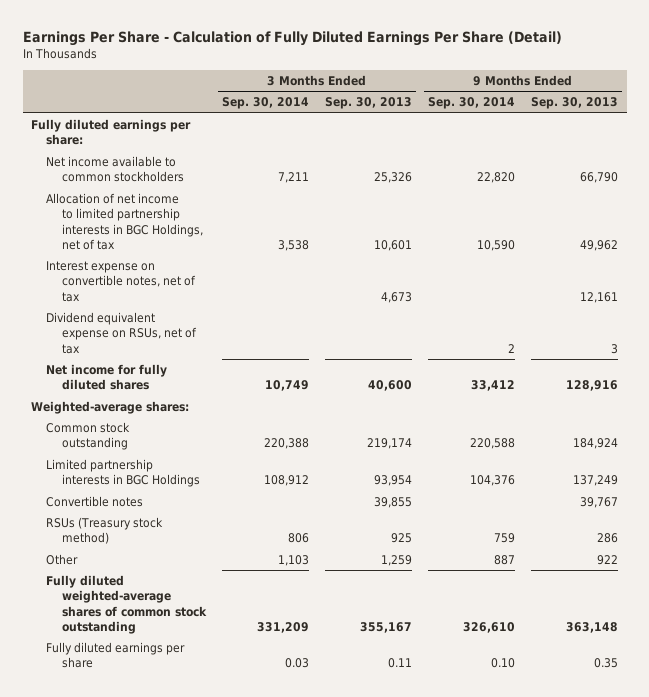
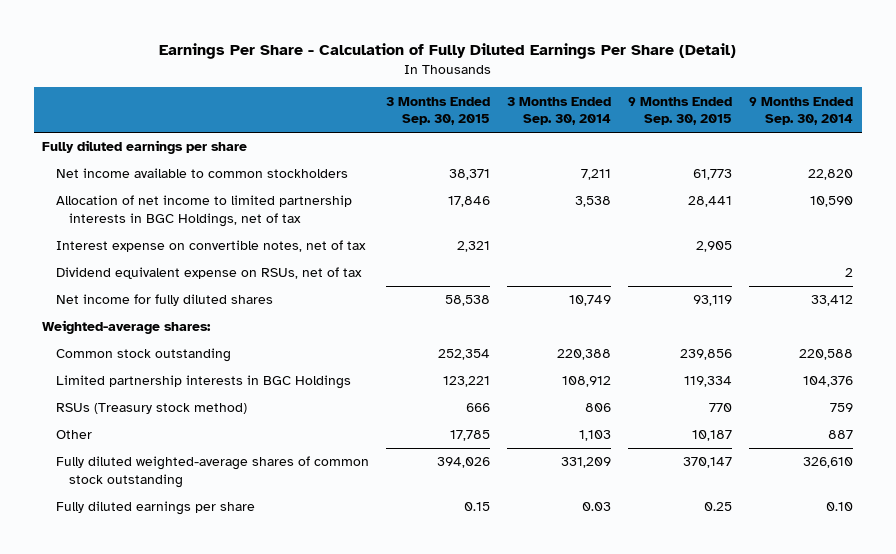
- | 3 Months Ended Sep. 30, 2014 | 3 Months Ended Sep. 30, 2013 | 9 Months Ended Sep. 30, 2014 | 9 Months Ended Sep. 30, 2013
+ | 3 Months Ended Sep. 30, 2015 | 3 Months Ended Sep. 30, 2014 | 9 Months Ended Sep. 30, 2015 | 9 Months Ended Sep. 30, 2014
- Fully diluted earnings per share:
+ Fully diluted earnings per share
- Convertible notes | | 39,855 | | 39,767

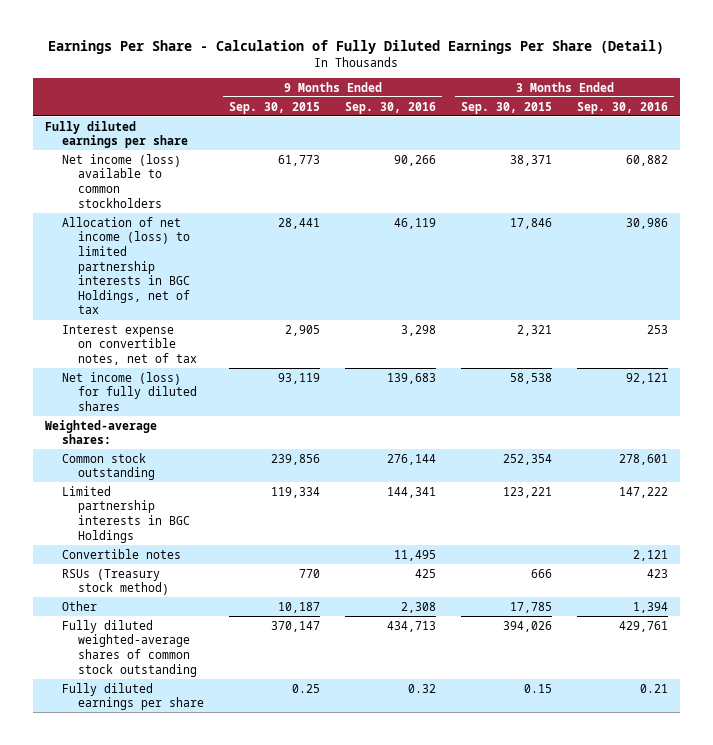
- | 3 Months Ended Sep. 30, 2015 | 3 Months Ended Sep. 30, 2014 | 9 Months Ended Sep. 30, 2015 | 9 Months Ended Sep. 30, 2014
+ | 9 Months Ended Sep. 30, 2015 | 9 Months Ended Sep. 30, 2016 | 3 Months Ended Sep. 30, 2015 | 3 Months Ended Sep. 30, 2016
- Net income available to common stockholders | 38,371 | 7,211 | 61,773 | 22,820
- Allocation of net income to limited partnership interests in BGC Holdings, net of tax | 17,846 | 3,538 | 28,441 | 10,590
+ Net income (loss) available to common stockholders | 61,773 | 90,266 | 38,371 | 60,882
+ Allocation of net income (loss) to limited partnership interests in BGC Holdings, net of tax | 28,441 | 46,119 | 17,846 | 30,986
- Dividend equivalent expense on RSUs, net of tax | | | | 2
- Net income for fully diluted shares | 58,538 | 10,749 | 93,119 | 33,412
+ Net income (loss) for fully diluted shares | 93,119 | 139,683 | 58,538 | 92,121
+ Convertible notes | | 11,495 | | 2,121

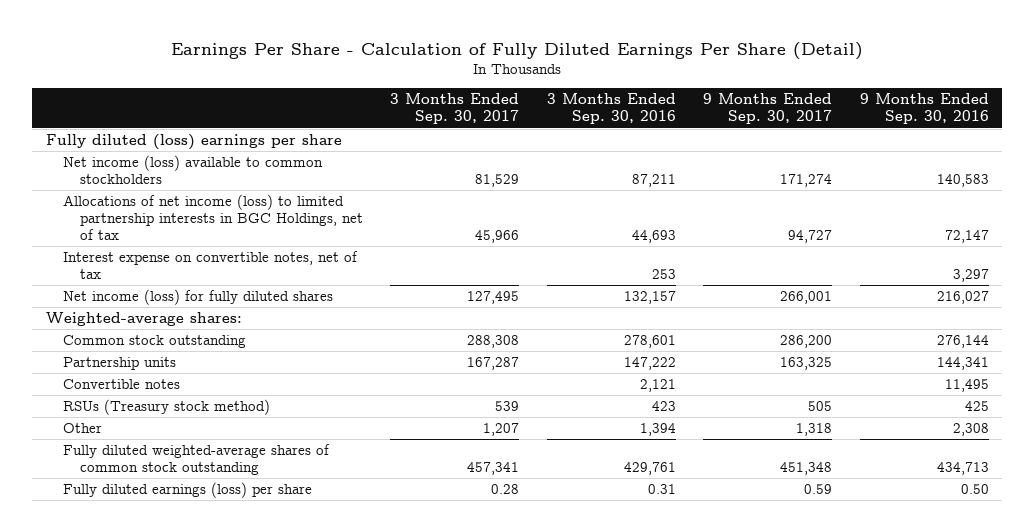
- | 9 Months Ended Sep. 30, 2015 | 9 Months Ended Sep. 30, 2016 | 3 Months Ended Sep. 30, 2015 | 3 Months Ended Sep. 30, 2016
+ | 3 Months Ended Sep. 30, 2017 | 3 Months Ended Sep. 30, 2016 | 9 Months Ended Sep. 30, 2017 | 9 Months Ended Sep. 30, 2016
- Fully diluted earnings per share
- Net income (loss) available to common stockholders | 61,773 | 90,266 | 38,371 | 60,882
- Allocation of net income (loss) to limited partnership interests in BGC Holdings, net of tax | 28,441 | 46,119 | 17,846 | 30,986
- Interest expense on convertible notes, net of tax | 2,905 | 3,298 | 2,321 | 253
- Net income (loss) for fully diluted shares | 93,119 | 139,683 | 58,538 | 92,121
+ Fully diluted (loss) earnings per share
+ Net income (loss) available to common stockholders | 81,529 | 87,211 | 171,274 | 140,583
+ Allocations of net income (loss) to limited partnership interests in BGC Holdings, net of tax | 45,966 | 44,693 | 94,727 | 72,147
+ Interest expense on convertible notes, net of tax | | 253 | | 3,297
+ Net income (loss) for fully diluted shares | 127,495 | 132,157 | 266,001 | 216,027
- Limited partnership interests in BGC Holdings | 119,334 | 144,341 | 123,221 | 147,222
+ Partnership units | 167,287 | 147,222 | 163,325 | 144,341
- Fully diluted earnings per share | 0.25 | 0.32 | 0.15 | 0.21
+ Fully diluted earnings (loss) per share | 0.28 | 0.31 | 0.59 | 0.50

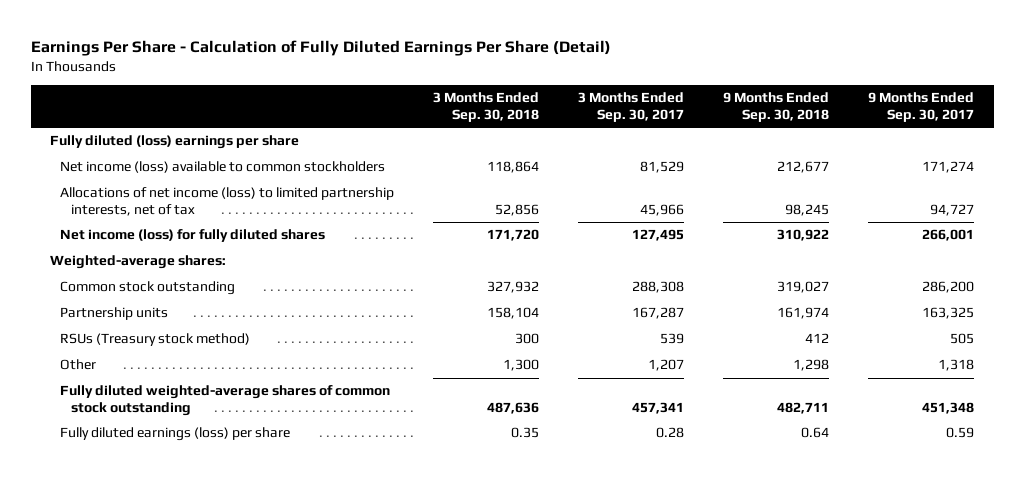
- | 3 Months Ended Sep. 30, 2017 | 3 Months Ended Sep. 30, 2016 | 9 Months Ended Sep. 30, 2017 | 9 Months Ended Sep. 30, 2016
+ | 3 Months Ended Sep. 30, 2018 | 3 Months Ended Sep. 30, 2017 | 9 Months Ended Sep. 30, 2018 | 9 Months Ended Sep. 30, 2017
- Allocations of net income (loss) to limited partnership interests in BGC Holdings, net of tax | 45,966 | 44,693 | 94,727 | 72,147
- Interest expense on convertible notes, net of tax | | 253 | | 3,297
+ Allocations of net income (loss) to limited partnership interests, net of tax | 52,856 | 45,966 | 98,245 | 94,727
- Convertible notes | | 2,121 | | 11,495

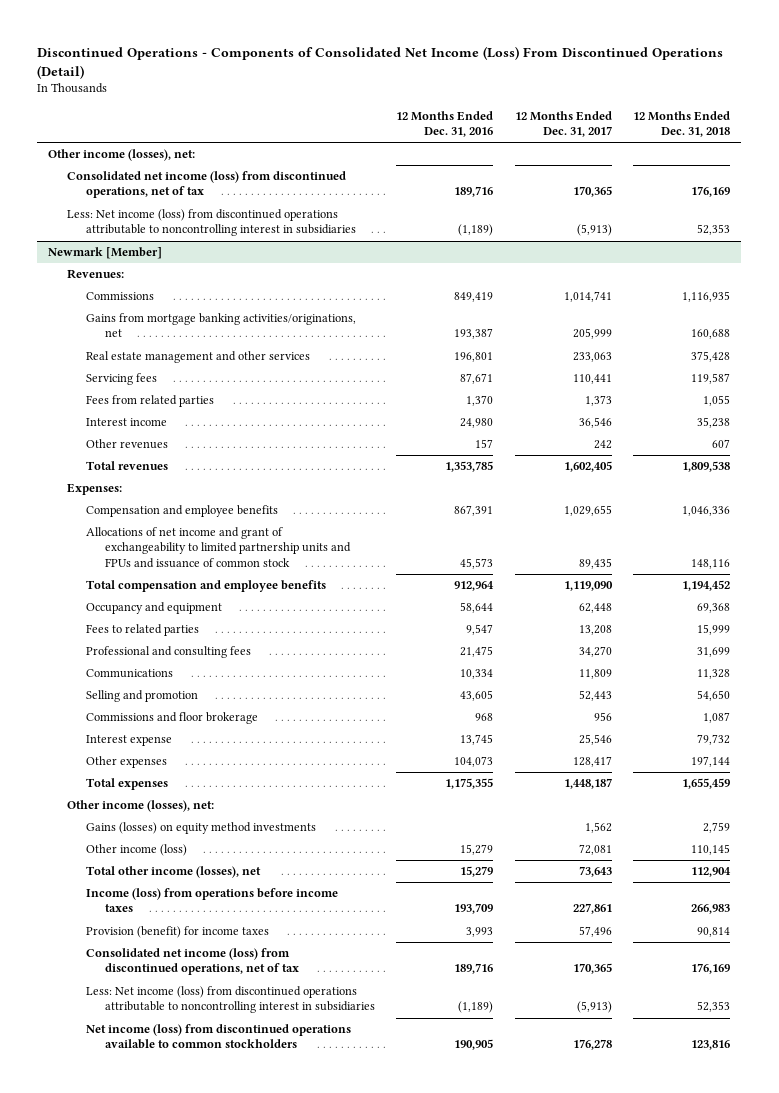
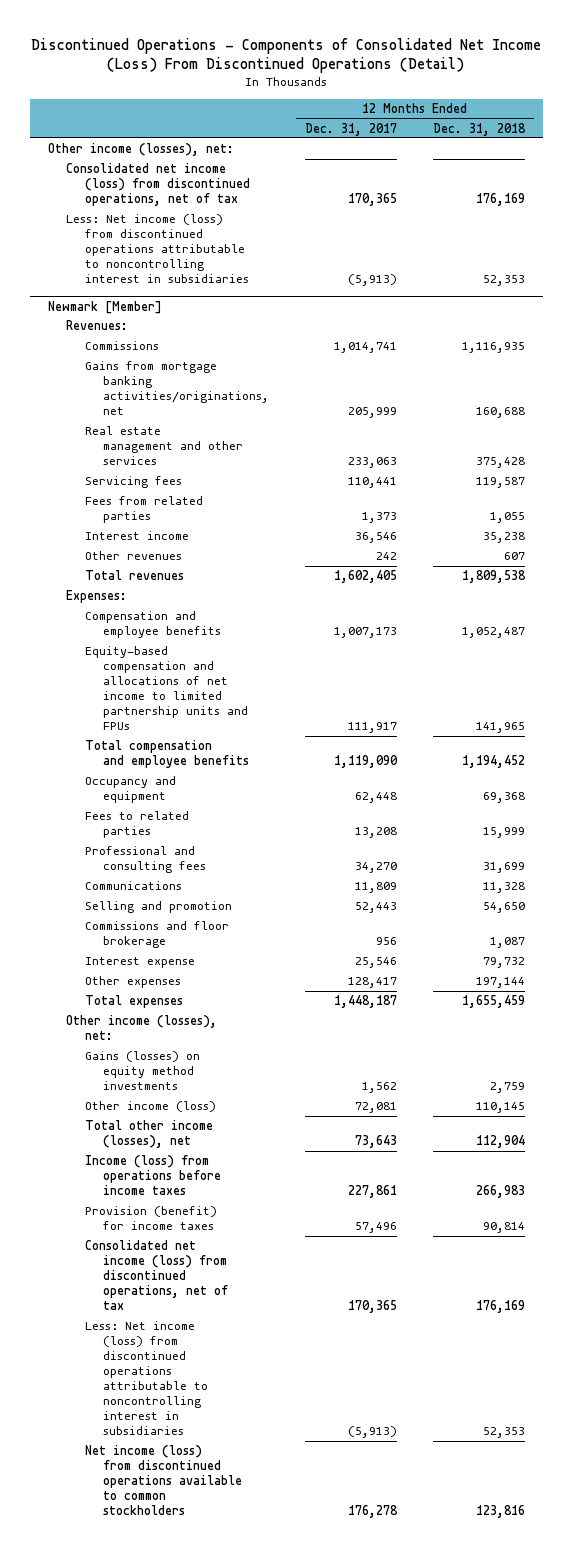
- | 12 Months Ended Dec. 31, 2016 | 12 Months Ended Dec. 31, 2017 | 12 Months Ended Dec. 31, 2018
+ | 12 Months Ended Dec. 31, 2017 | 12 Months Ended Dec. 31, 2018
@ Newmark [Member]
- Compensation and employee benefits | 867,391 | 1,029,655 | 1,046,336
- Allocations of net income and grant of exchangeability to limited partnership units and FPUs and issuance of common stock | 45,573 | 89,435 | 148,116
+ Compensation and employee benefits | 1,007,173 | 1,052,487
+ Equity-based compensation and allocations of net income to limited partnership units and FPUs | 111,917 | 141,965

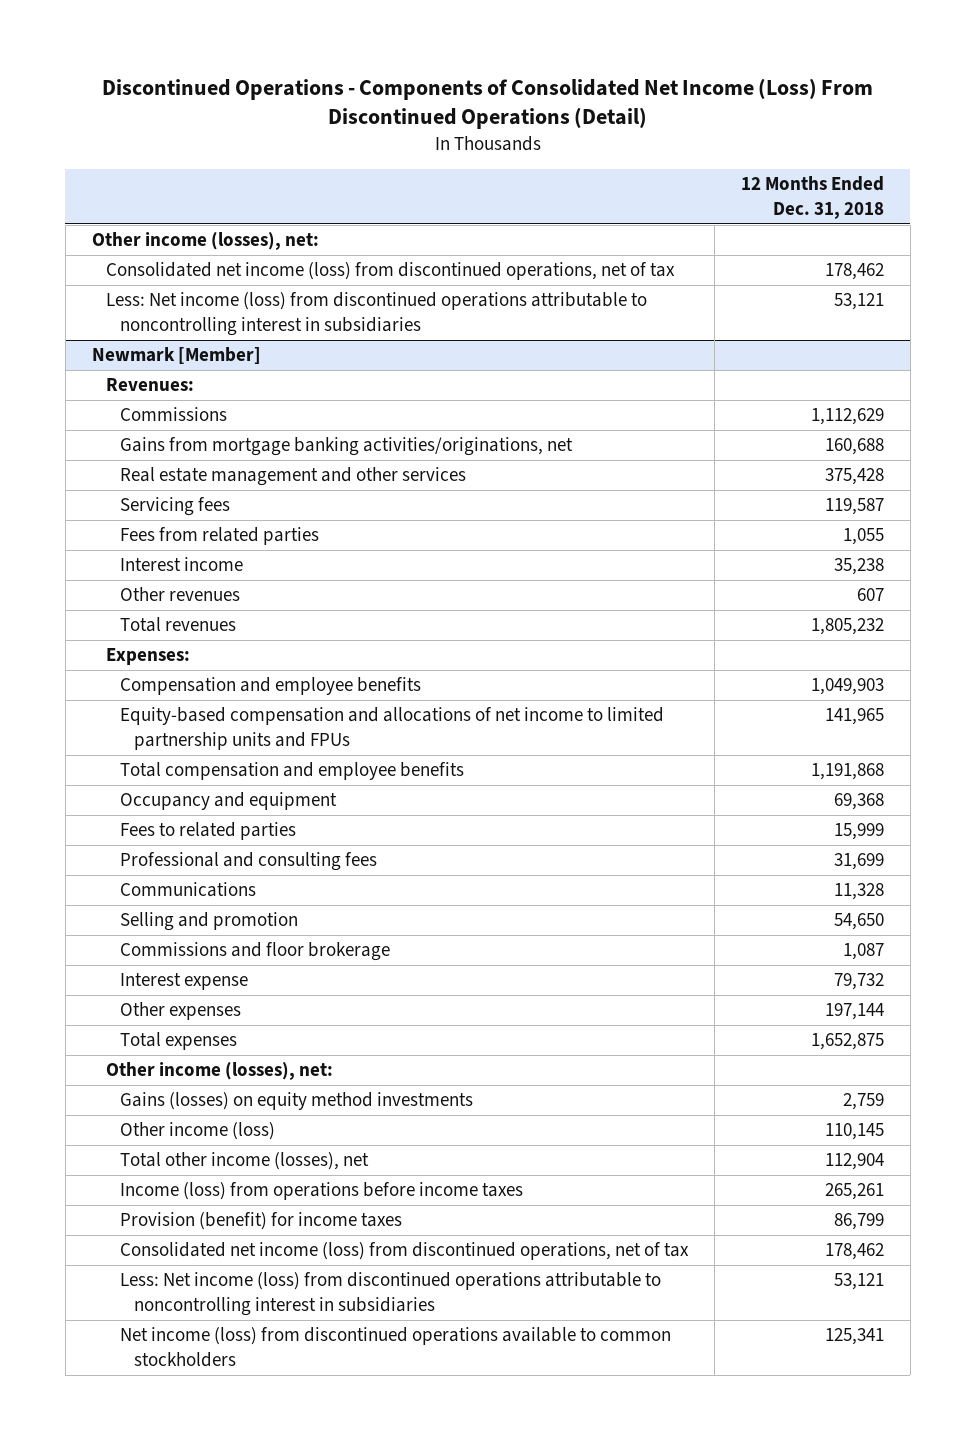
- | 12 Months Ended Dec. 31, 2017 | 12 Months Ended Dec. 31, 2018
+ | 12 Months Ended Dec. 31, 2018
- Consolidated net income (loss) from discontinued operations, net of tax | 170,365 | 176,169
- Less: Net income (loss) from discontinued operations attributable to noncontrolling interest in subsidiaries | (5,913) | 52,353
+ Consolidated net income (loss) from discontinued operations, net of tax | 178,462
+ Less: Net income (loss) from discontinued operations attributable to noncontrolling interest in subsidiaries | 53,121
@ Newmark [Member]
- Commissions | 1,014,741 | 1,116,935
+ Commissions | 1,112,629
- Total revenues | 1,602,405 | 1,809,538
+ Total revenues | 1,805,232
- Compensation and employee benefits | 1,007,173 | 1,052,487
+ Compensation and employee benefits | 1,049,903
- Total compensation and employee benefits | 1,119,090 | 1,194,452
+ Total compensation and employee benefits | 1,191,868
- Total expenses | 1,448,187 | 1,655,459
+ Total expenses | 1,652,875
- Income (loss) from operations before income taxes | 227,861 | 266,983
- Provision (benefit) for income taxes | 57,496 | 90,814
- Consolidated net income (loss) from discontinued operations, net of tax | 170,365 | 176,169
- Less: Net income (loss) from discontinued operations attributable to noncontrolling interest in subsidiaries | (5,913) | 52,353
- Net income (loss) from discontinued operations available to common stockholders | 176,278 | 123,816
+ Income (loss) from operations before income taxes | 265,261
+ Provision (benefit) for income taxes | 86,799
+ Consolidated net income (loss) from discontinued operations, net of tax | 178,462
+ Less: Net income (loss) from discontinued operations attributable to noncontrolling interest in subsidiaries | 53,121
+ Net income (loss) from discontinued operations available to common stockholders | 125,341

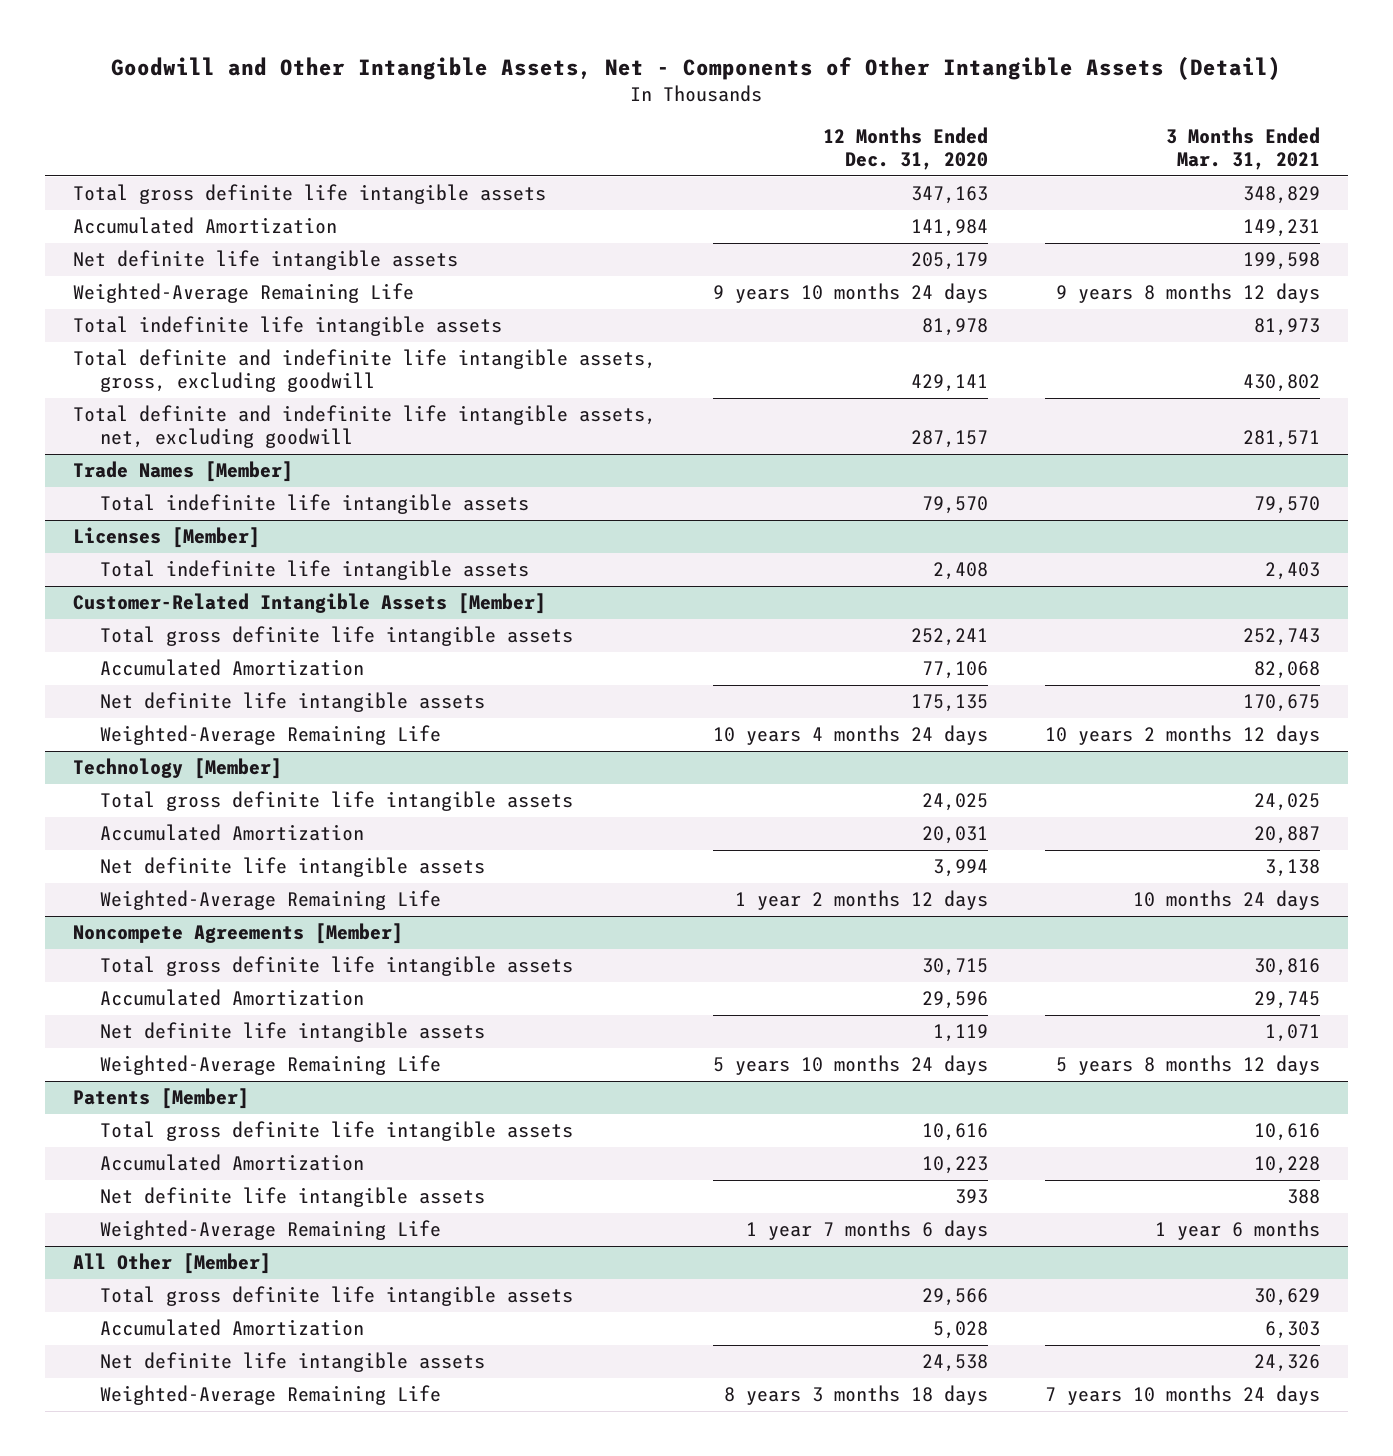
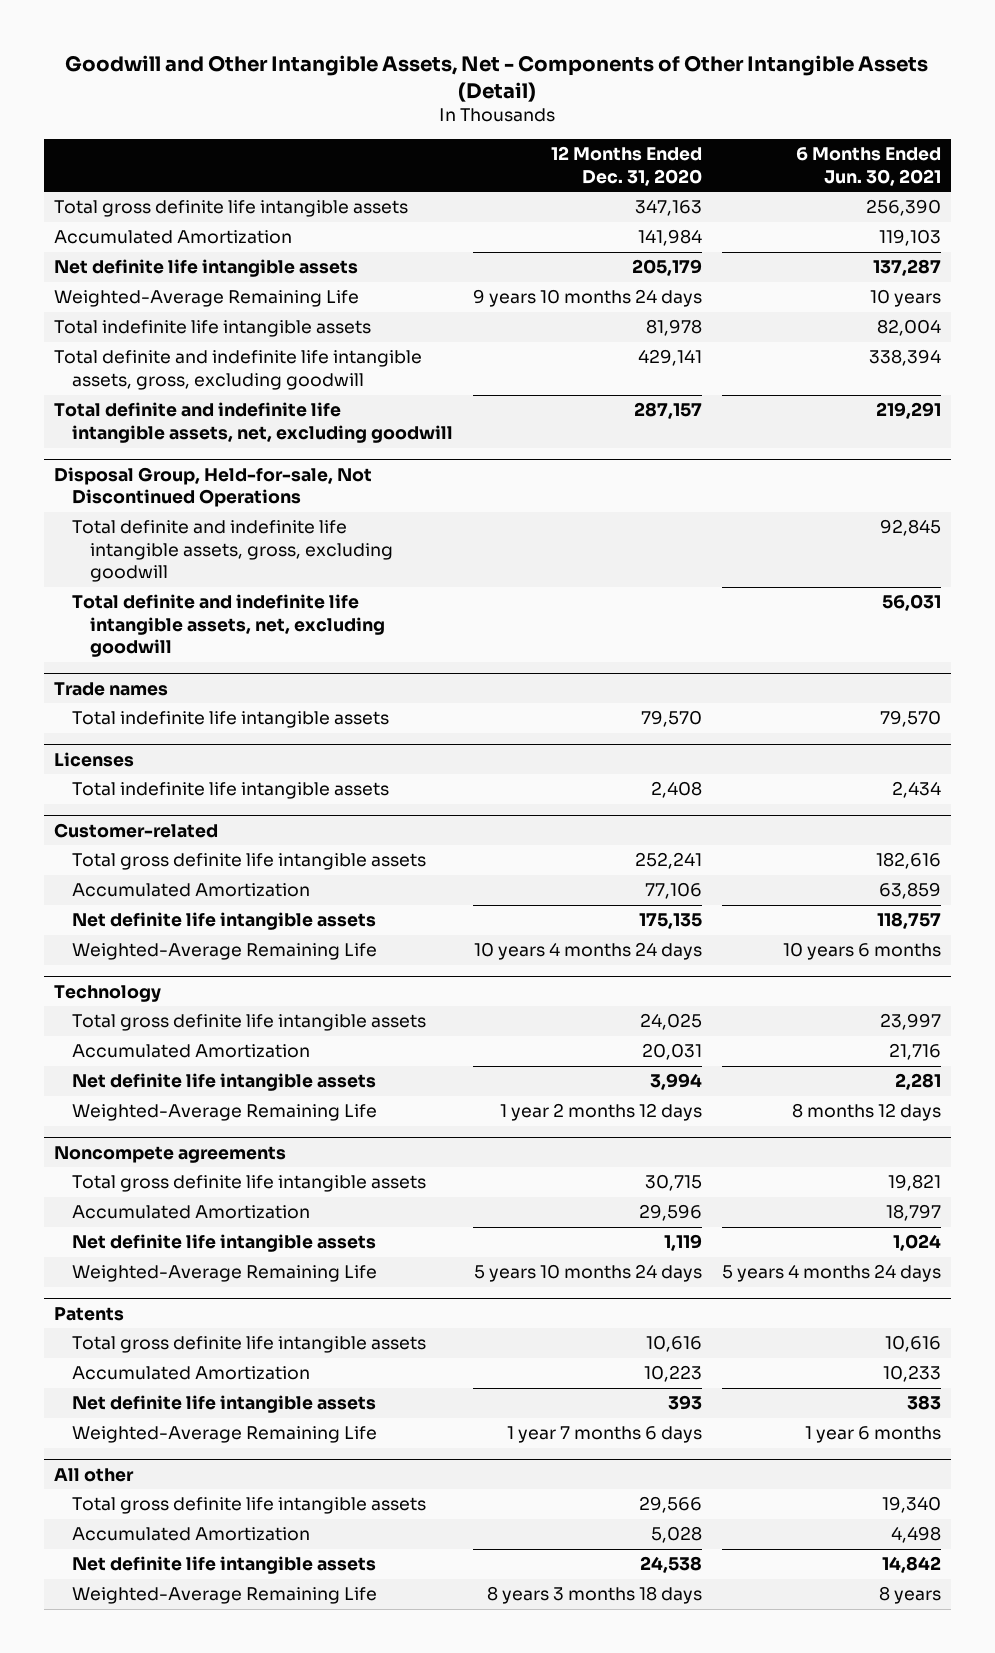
- | 12 Months Ended Dec. 31, 2020 | 3 Months Ended Mar. 31, 2021
+ | 12 Months Ended Dec. 31, 2020 | 6 Months Ended Jun. 30, 2021
- Trade Names [Member]
+ Disposal Group, Held-for-sale, Not Discontinued Operations
+ Total definite and indefinite life intangible assets, gross, excluding goodwill | | 92,845
+ Total definite and indefinite life intangible assets, net, excluding goodwill | | 56,031
+ Trade names
- Licenses [Member]
+ Licenses
- Customer-Related Intangible Assets [Member]
+ Customer-related
- Technology [Member]
+ Technology
- Noncompete Agreements [Member]
+ Noncompete agreements
- Patents [Member]
+ Patents
- All Other [Member]
+ All other

